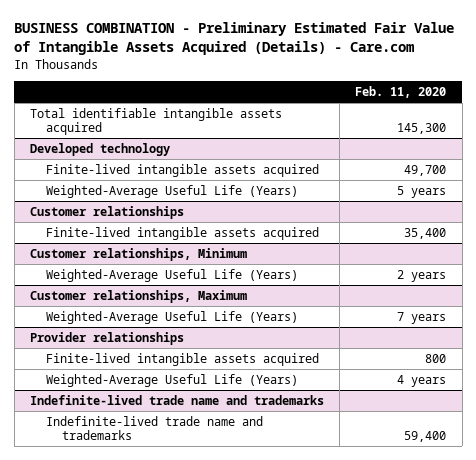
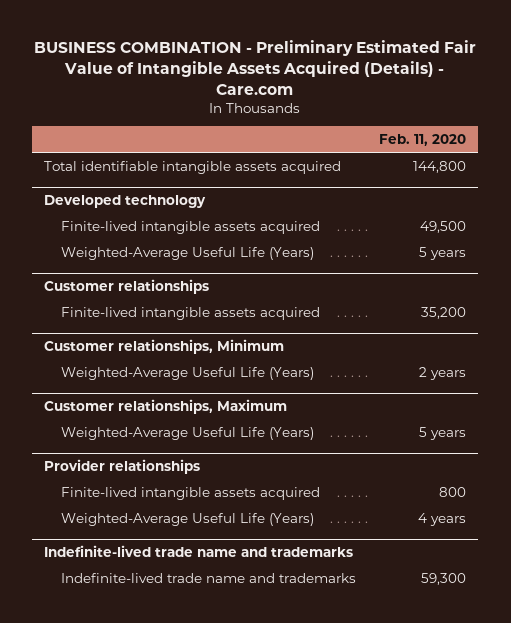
- Total identifiable intangible assets acquired | 145,300
+ Total identifiable intangible assets acquired | 144,800
@ Developed technology
- Finite-lived intangible assets acquired | 49,700
+ Finite-lived intangible assets acquired | 49,500
@ Customer relationships
- Finite-lived intangible assets acquired | 35,400
+ Finite-lived intangible assets acquired | 35,200
@ Customer relationships, Maximum
- Weighted-Average Useful Life (Years) | 7 years
+ Weighted-Average Useful Life (Years) | 5 years
@ Indefinite-lived trade name and trademarks
- Indefinite-lived trade name and trademarks | 59,400
+ Indefinite-lived trade name and trademarks | 59,300

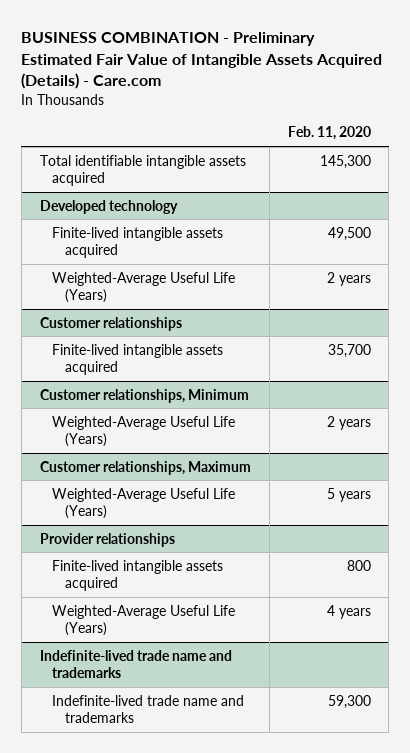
- Total identifiable intangible assets acquired | 144,800
+ Total identifiable intangible assets acquired | 145,300
@ Developed technology
- Weighted-Average Useful Life (Years) | 5 years
+ Weighted-Average Useful Life (Years) | 2 years
@ Customer relationships
- Finite-lived intangible assets acquired | 35,200
+ Finite-lived intangible assets acquired | 35,700

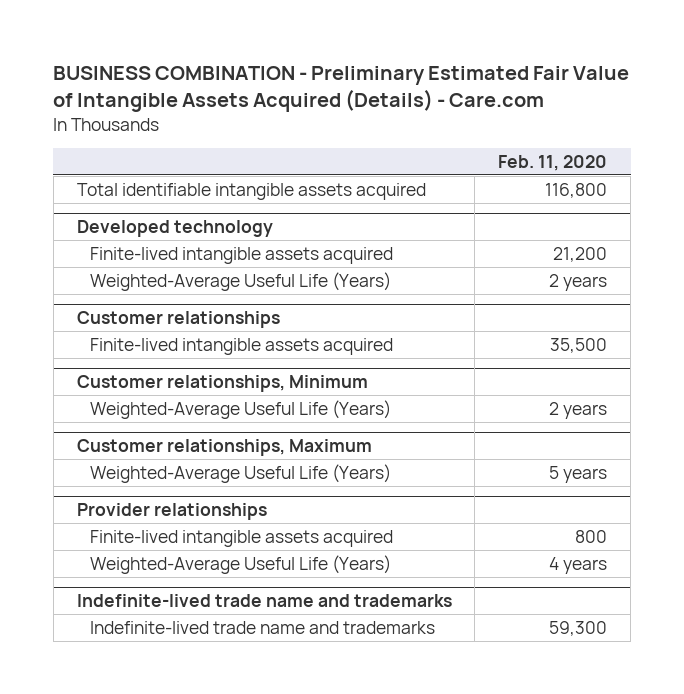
- Total identifiable intangible assets acquired | 145,300
+ Total identifiable intangible assets acquired | 116,800
@ Developed technology
- Finite-lived intangible assets acquired | 49,500
+ Finite-lived intangible assets acquired | 21,200
@ Customer relationships
- Finite-lived intangible assets acquired | 35,700
+ Finite-lived intangible assets acquired | 35,500

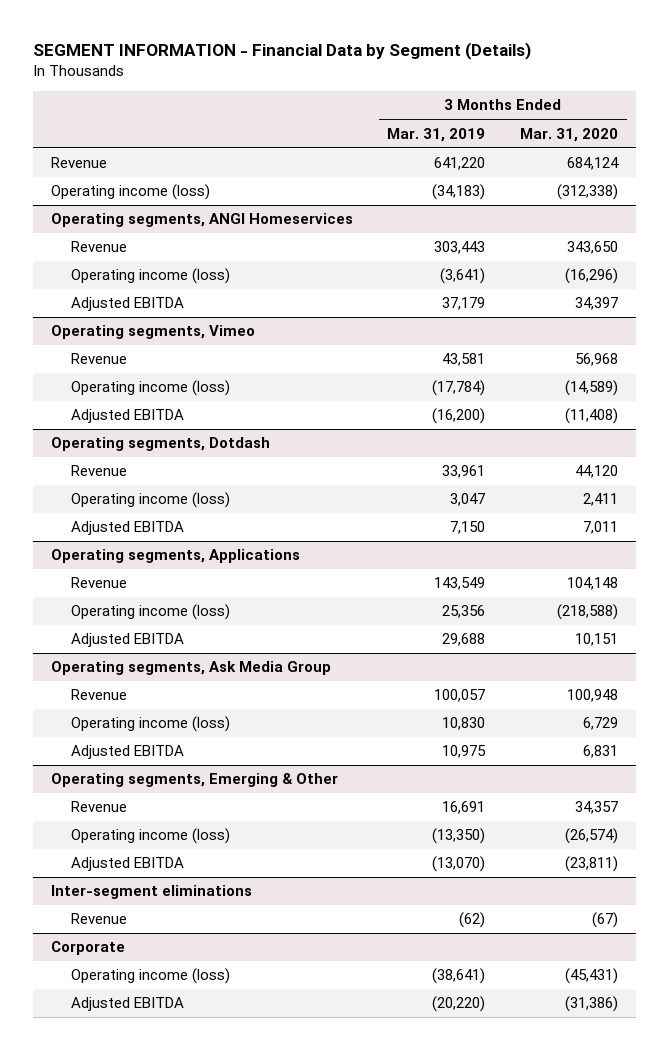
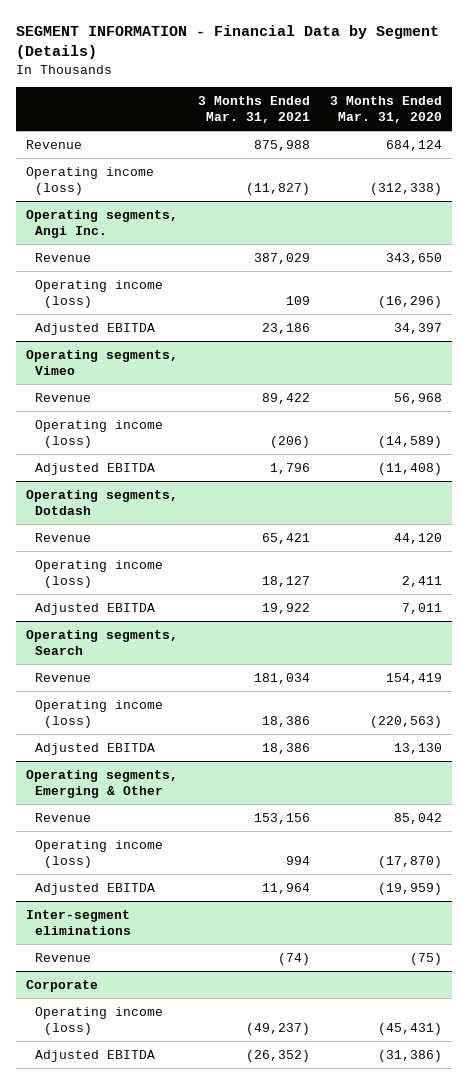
- | 3 Months Ended Mar. 31, 2019 | 3 Months Ended Mar. 31, 2020
+ | 3 Months Ended Mar. 31, 2021 | 3 Months Ended Mar. 31, 2020
- Operating segments, ANGI Homeservices
+ Operating segments, Angi Inc.
- Operating segments, Applications
- Revenue | 143,549 | 104,148
- Operating income (loss) | 25,356 | (218,588)
- Adjusted EBITDA | 29,688 | 10,151
- Operating segments, Ask Media Group
- Revenue | 100,057 | 100,948
- Operating income (loss) | 10,830 | 6,729
- Adjusted EBITDA | 10,975 | 6,831
+ Operating segments, Search
+ Revenue | 181,034 | 154,419
+ Operating income (loss) | 18,386 | (220,563)
+ Adjusted EBITDA | 18,386 | 13,130
@ Operating segments, Emerging & Other
- Revenue | 16,691 | 34,357
- Operating income (loss) | (13,350) | (26,574)
- Adjusted EBITDA | (13,070) | (23,811)
+ Revenue | 153,156 | 85,042
+ Operating income (loss) | 994 | (17,870)
+ Adjusted EBITDA | 11,964 | (19,959)
@ Inter-segment eliminations
- Revenue | (62) | (67)
+ Revenue | (74) | (75)

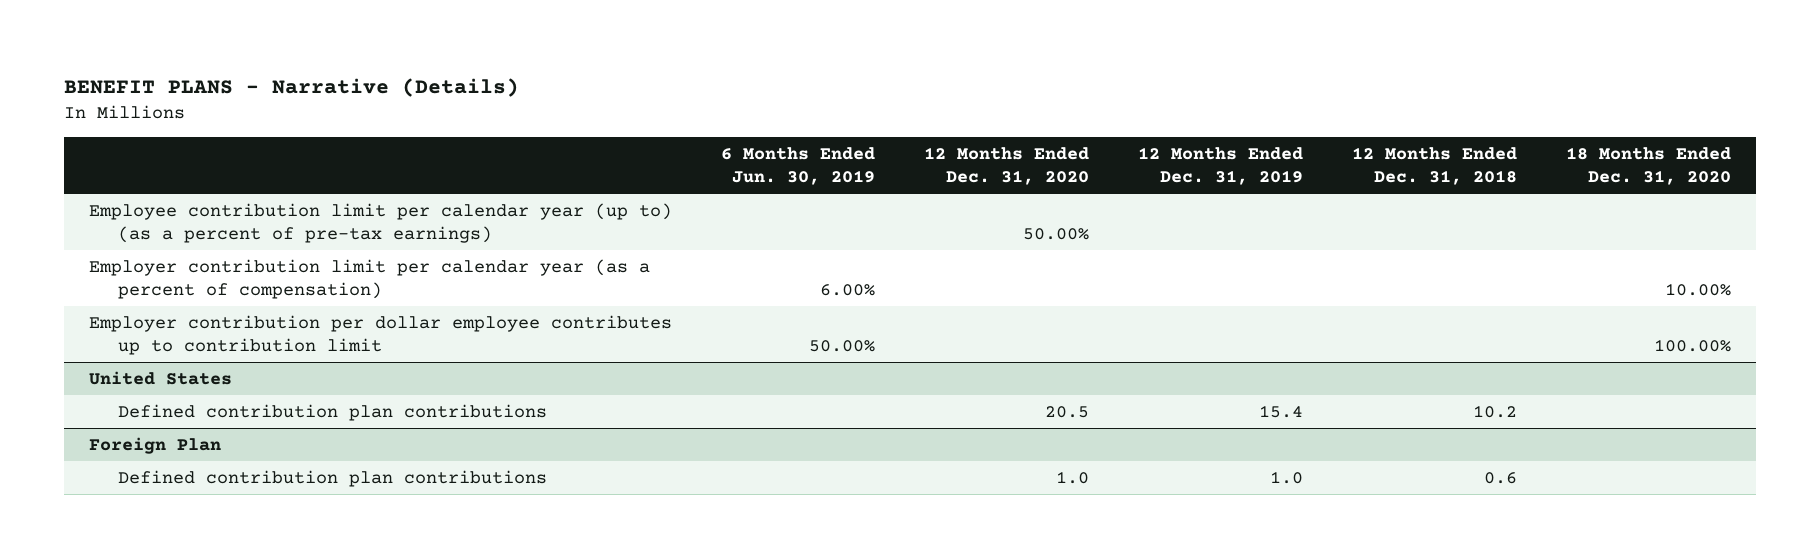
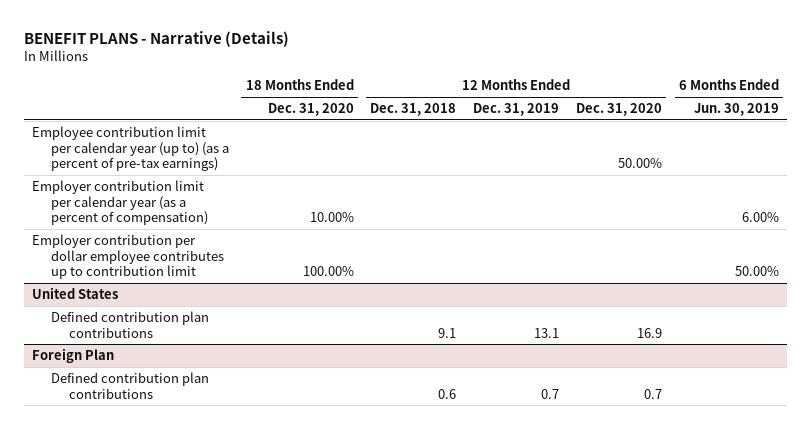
- | 6 Months Ended Jun. 30, 2019 | 12 Months Ended Dec. 31, 2020 | 12 Months Ended Dec. 31, 2019 | 12 Months Ended Dec. 31, 2018 | 18 Months Ended Dec. 31, 2020
+ | 18 Months Ended Dec. 31, 2020 | 12 Months Ended Dec. 31, 2018 | 12 Months Ended Dec. 31, 2019 | 12 Months Ended Dec. 31, 2020 | 6 Months Ended Jun. 30, 2019
@ United States
- Defined contribution plan contributions | | 20.5 | 15.4 | 10.2 |
+ Defined contribution plan contributions | | 9.1 | 13.1 | 16.9 |
@ Foreign Plan
- Defined contribution plan contributions | | 1.0 | 1.0 | 0.6 |
+ Defined contribution plan contributions | | 0.6 | 0.7 | 0.7 |

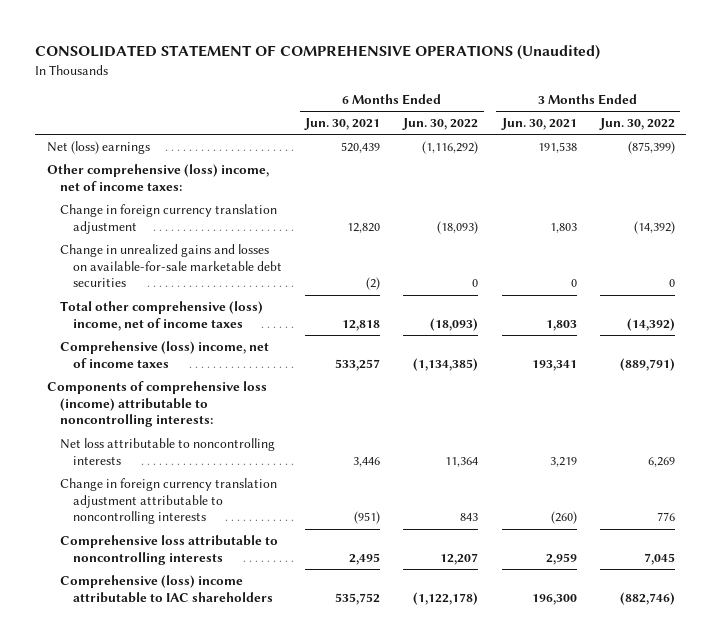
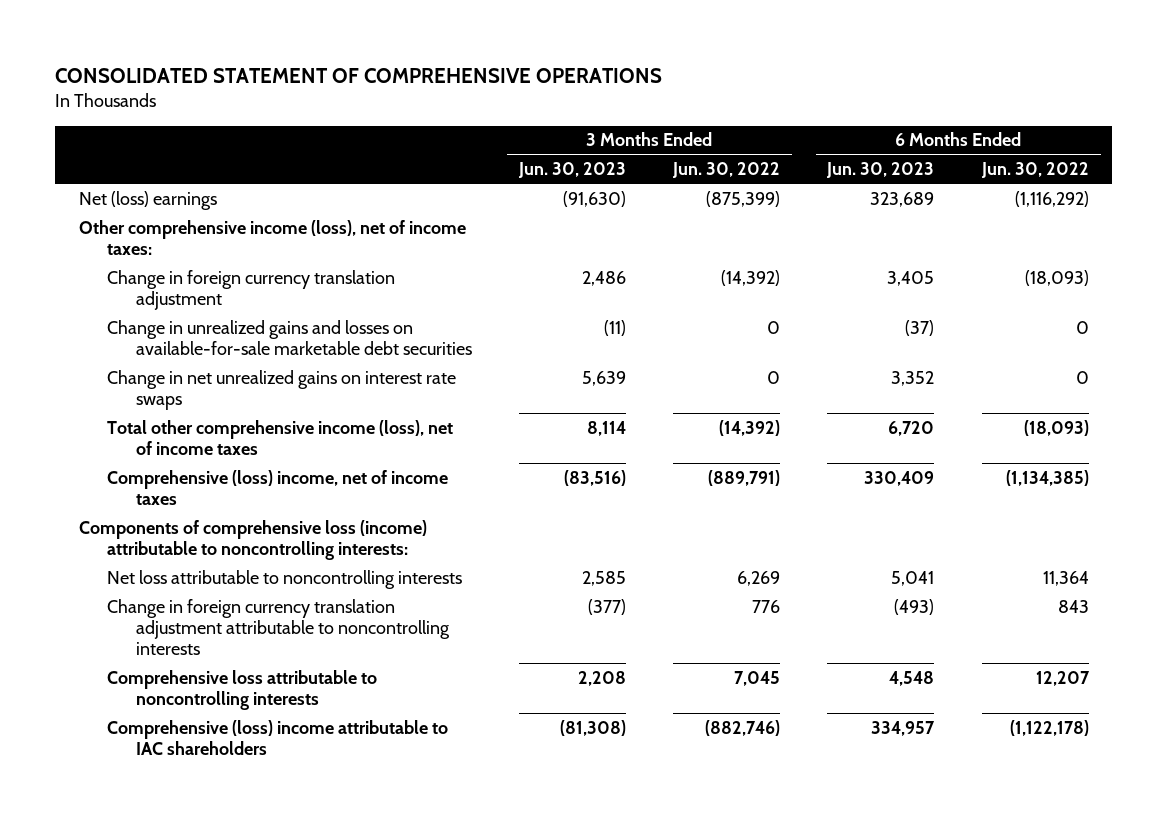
- CONSOLIDATED STATEMENT OF COMPREHENSIVE OPERATIONS (Unaudited)
+ CONSOLIDATED STATEMENT OF COMPREHENSIVE OPERATIONS
- | 6 Months Ended Jun. 30, 2021 | 6 Months Ended Jun. 30, 2022 | 3 Months Ended Jun. 30, 2021 | 3 Months Ended Jun. 30, 2022
+ | 3 Months Ended Jun. 30, 2023 | 3 Months Ended Jun. 30, 2022 | 6 Months Ended Jun. 30, 2023 | 6 Months Ended Jun. 30, 2022
- Other comprehensive (loss) income, net of income taxes:
+ Other comprehensive income (loss), net of income taxes:
- Total other comprehensive (loss) income, net of income taxes | 12,818 | (18,093) | 1,803 | (14,392)
+ Change in net unrealized gains on interest rate swaps | 5,639 | 0 | 3,352 | 0
+ Total other comprehensive income (loss), net of income taxes | 8,114 | (14,392) | 6,720 | (18,093)

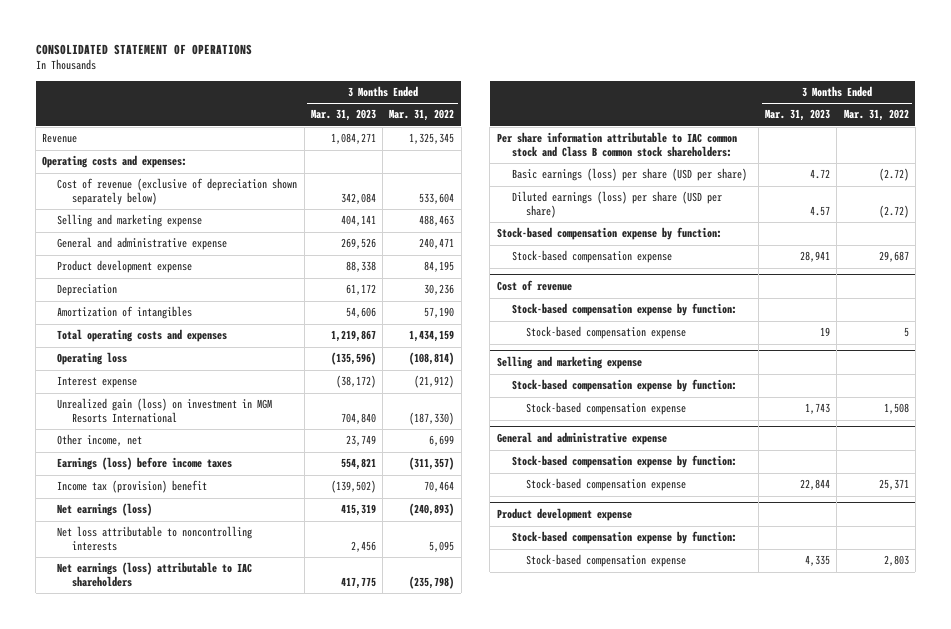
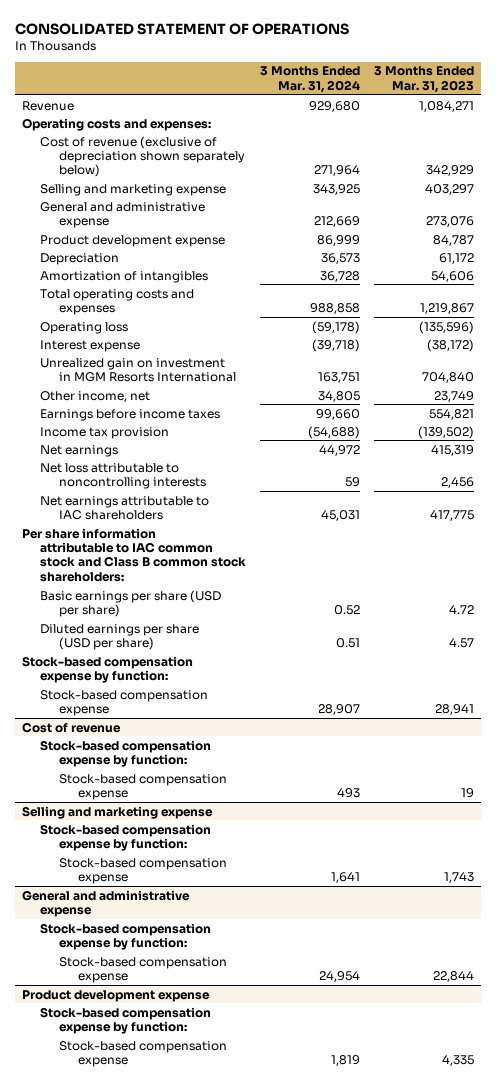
- | 3 Months Ended Mar. 31, 2023 | 3 Months Ended Mar. 31, 2022
+ | 3 Months Ended Mar. 31, 2024 | 3 Months Ended Mar. 31, 2023
- Cost of revenue (exclusive of depreciation shown separately below) | 342,084 | 533,604
- Selling and marketing expense | 404,141 | 488,463
- General and administrative expense | 269,526 | 240,471
- Product development expense | 88,338 | 84,195
+ Cost of revenue (exclusive of depreciation shown separately below) | 271,964 | 342,929
+ Selling and marketing expense | 343,925 | 403,297
+ General and administrative expense | 212,669 | 273,076
+ Product development expense | 86,999 | 84,787
- Unrealized gain (loss) on investment in MGM Resorts International | 704,840 | (187,330)
+ Unrealized gain on investment in MGM Resorts International | 163,751 | 704,840
- Earnings (loss) before income taxes | 554,821 | (311,357)
- Income tax (provision) benefit | (139,502) | 70,464
- Net earnings (loss) | 415,319 | (240,893)
+ Earnings before income taxes | 99,660 | 554,821
+ Income tax provision | (54,688) | (139,502)
+ Net earnings | 44,972 | 415,319
- Net earnings (loss) attributable to IAC shareholders | 417,775 | (235,798)
+ Net earnings attributable to IAC shareholders | 45,031 | 417,775
- Basic earnings (loss) per share (USD per share) | 4.72 | (2.72)
- Diluted earnings (loss) per share (USD per share) | 4.57 | (2.72)
+ Basic earnings per share (USD per share) | 0.52 | 4.72
+ Diluted earnings per share (USD per share) | 0.51 | 4.57

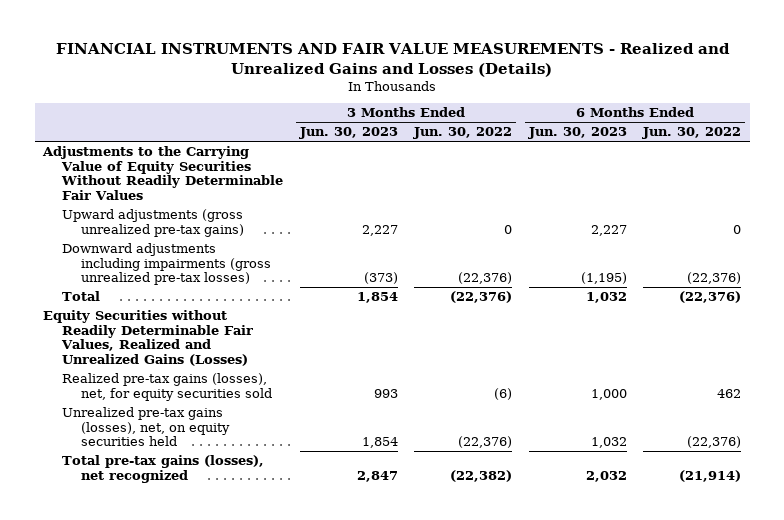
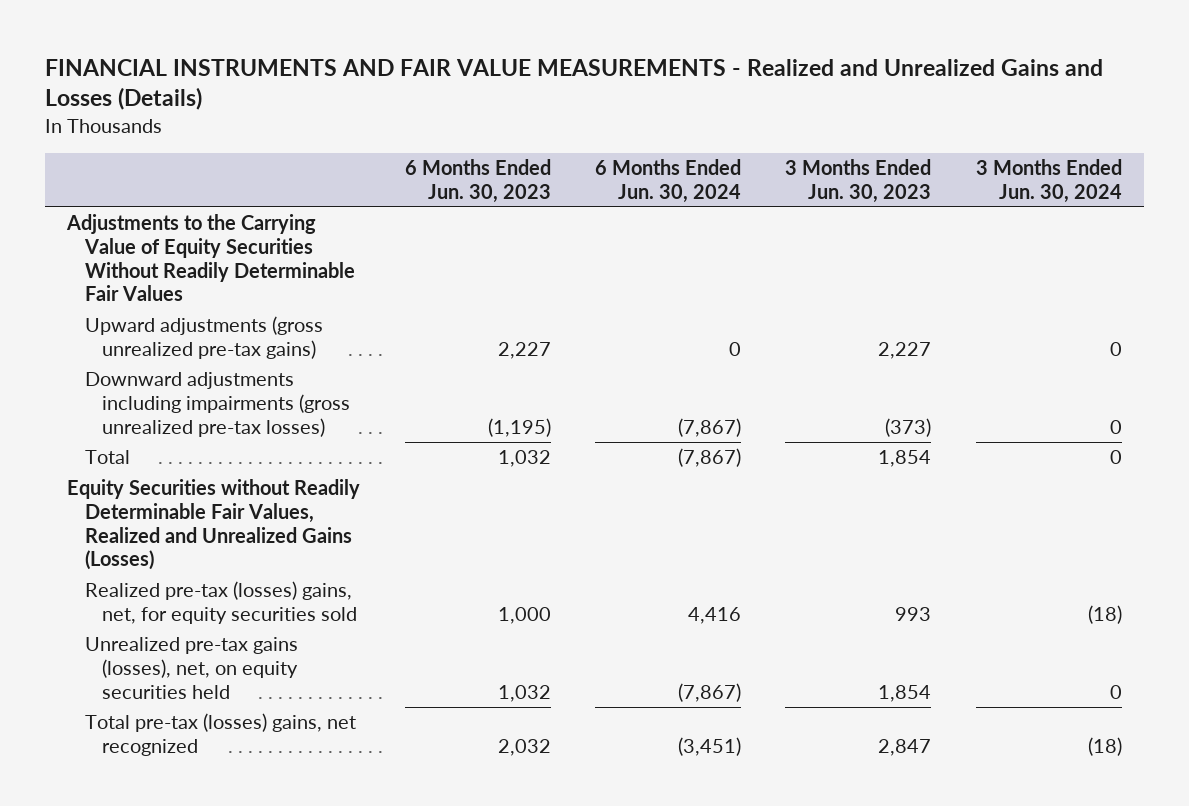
- | 3 Months Ended Jun. 30, 2023 | 3 Months Ended Jun. 30, 2022 | 6 Months Ended Jun. 30, 2023 | 6 Months Ended Jun. 30, 2022
+ | 6 Months Ended Jun. 30, 2023 | 6 Months Ended Jun. 30, 2024 | 3 Months Ended Jun. 30, 2023 | 3 Months Ended Jun. 30, 2024
- Realized pre-tax gains (losses), net, for equity securities sold | 993 | (6) | 1,000 | 462
+ Realized pre-tax (losses) gains, net, for equity securities sold | 1,000 | 4,416 | 993 | (18)
- Total pre-tax gains (losses), net recognized | 2,847 | (22,382) | 2,032 | (21,914)
+ Total pre-tax (losses) gains, net recognized | 2,032 | (3,451) | 2,847 | (18)

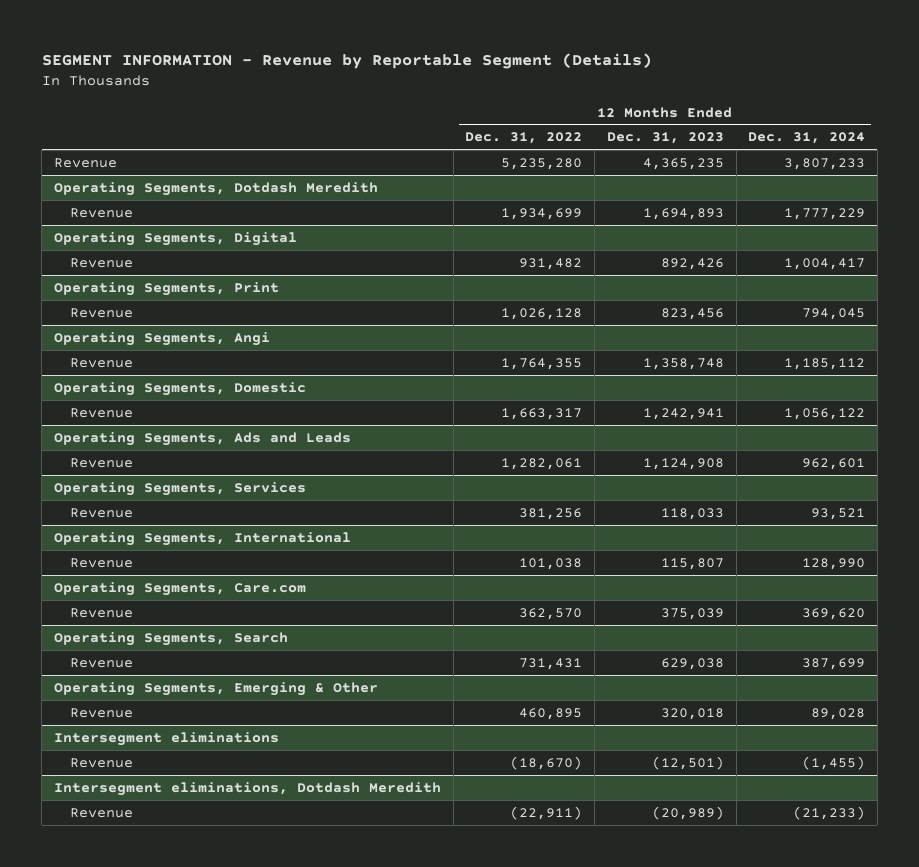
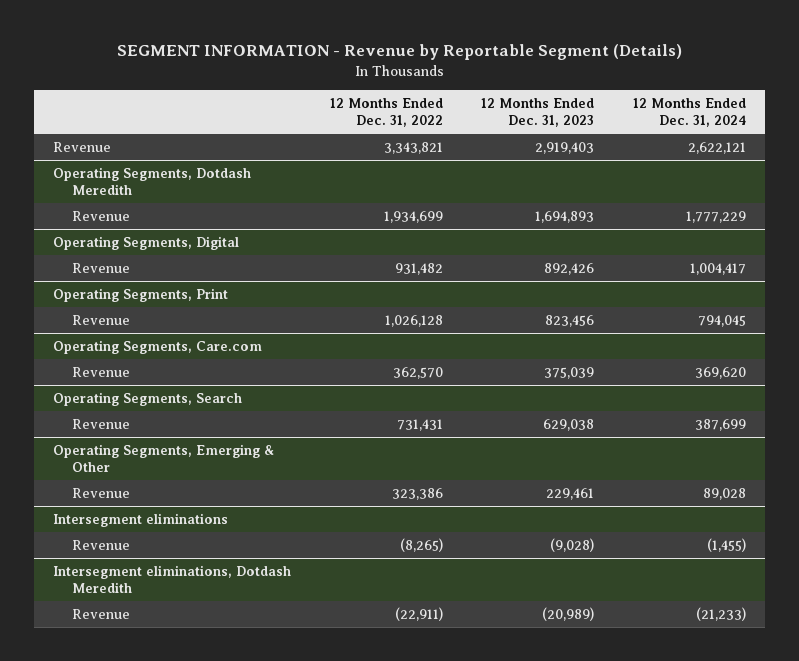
- Revenue | 5,235,280 | 4,365,235 | 3,807,233
+ Revenue | 3,343,821 | 2,919,403 | 2,622,121
- Operating Segments, Angi
- Revenue | 1,764,355 | 1,358,748 | 1,185,112
- Operating Segments, Domestic
- Revenue | 1,663,317 | 1,242,941 | 1,056,122
- Operating Segments, Ads and Leads
- Revenue | 1,282,061 | 1,124,908 | 962,601
- Operating Segments, Services
- Revenue | 381,256 | 118,033 | 93,521
- Operating Segments, International
- Revenue | 101,038 | 115,807 | 128,990
@ Operating Segments, Emerging & Other
- Revenue | 460,895 | 320,018 | 89,028
+ Revenue | 323,386 | 229,461 | 89,028
@ Intersegment eliminations
- Revenue | (18,670) | (12,501) | (1,455)
+ Revenue | (8,265) | (9,028) | (1,455)

